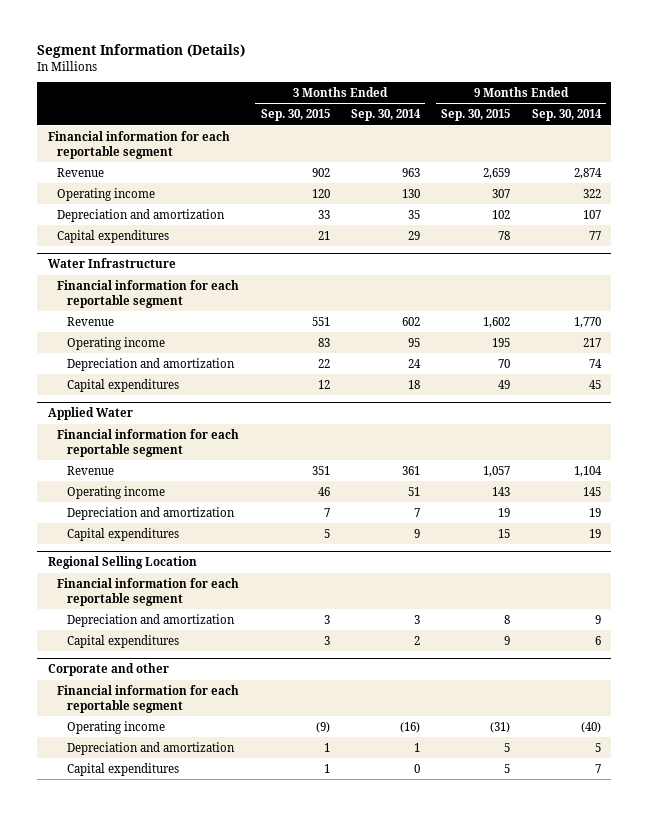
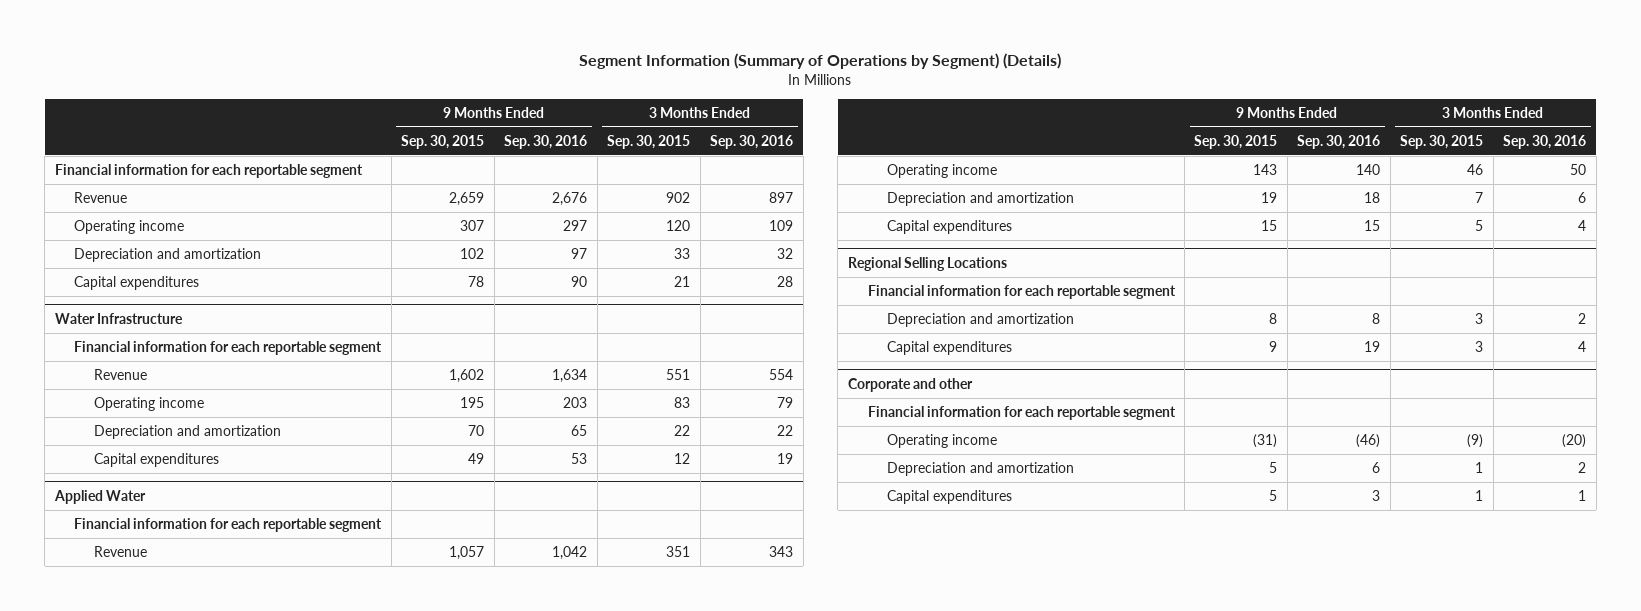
- Segment Information (Details)
+ Segment Information (Summary of Operations by Segment) (Details)
- | 3 Months Ended Sep. 30, 2015 | 3 Months Ended Sep. 30, 2014 | 9 Months Ended Sep. 30, 2015 | 9 Months Ended Sep. 30, 2014
+ | 9 Months Ended Sep. 30, 2015 | 9 Months Ended Sep. 30, 2016 | 3 Months Ended Sep. 30, 2015 | 3 Months Ended Sep. 30, 2016
- Regional Selling Location
+ Regional Selling Locations

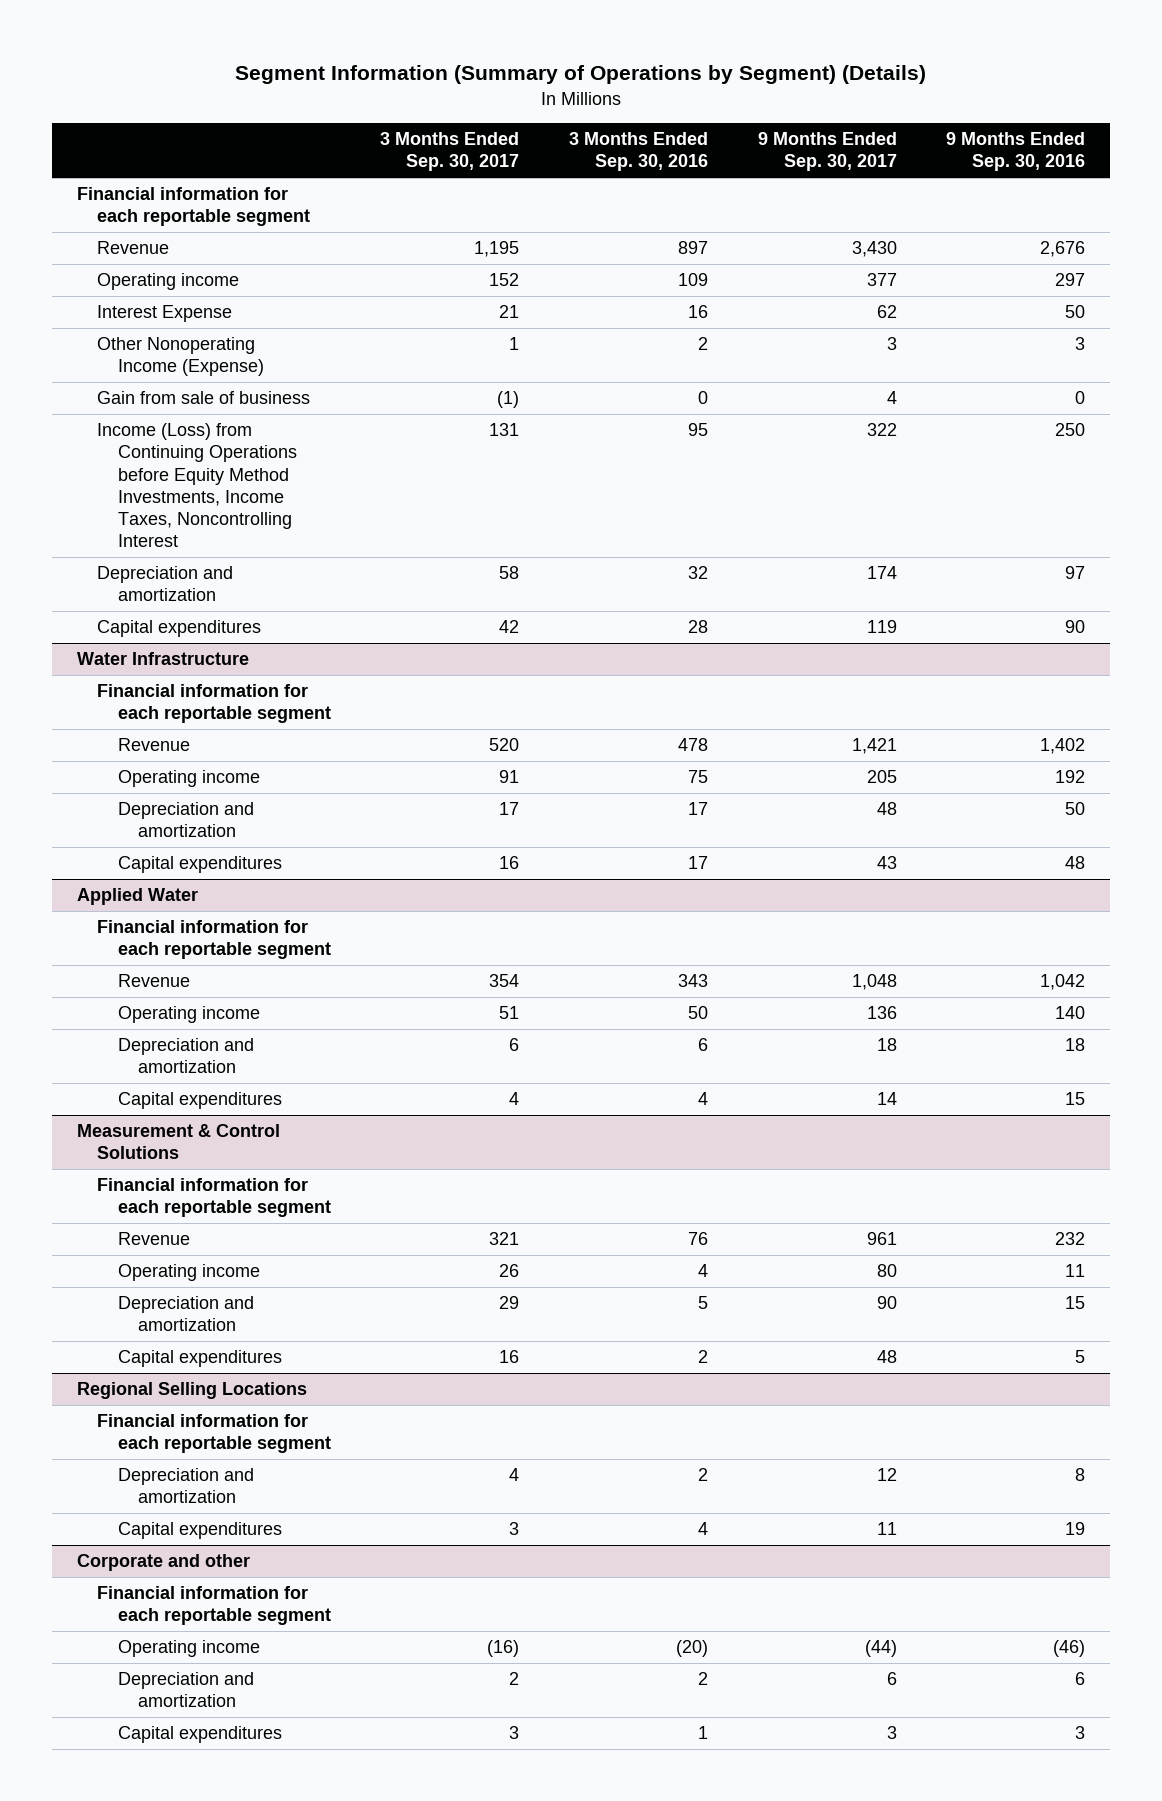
- | 9 Months Ended Sep. 30, 2015 | 9 Months Ended Sep. 30, 2016 | 3 Months Ended Sep. 30, 2015 | 3 Months Ended Sep. 30, 2016
+ | 3 Months Ended Sep. 30, 2017 | 3 Months Ended Sep. 30, 2016 | 9 Months Ended Sep. 30, 2017 | 9 Months Ended Sep. 30, 2016
+ Interest Expense | 21 | 16 | 62 | 50
+ Other Nonoperating Income (Expense) | 1 | 2 | 3 | 3
+ Gain from sale of business | (1) | 0 | 4 | 0
+ Income (Loss) from Continuing Operations before Equity Method Investments, Income Taxes, Noncontrolling Interest | 131 | 95 | 322 | 250
@ Water Infrastructure
- Revenue | 1,602 | 1,634 | 551 | 554
- Operating income | 195 | 203 | 83 | 79
- Depreciation and amortization | 70 | 65 | 22 | 22
- Capital expenditures | 49 | 53 | 12 | 19
+ Revenue | 520 | 478 | 1,421 | 1,402
+ Operating income | 91 | 75 | 205 | 192
+ Depreciation and amortization | 17 | 17 | 48 | 50
+ Capital expenditures | 16 | 17 | 43 | 48
+ Measurement & Control Solutions
+ Financial information for each reportable segment
+ Revenue | 321 | 76 | 961 | 232
+ Operating income | 26 | 4 | 80 | 11
+ Depreciation and amortization | 29 | 5 | 90 | 15
+ Capital expenditures | 16 | 2 | 48 | 5

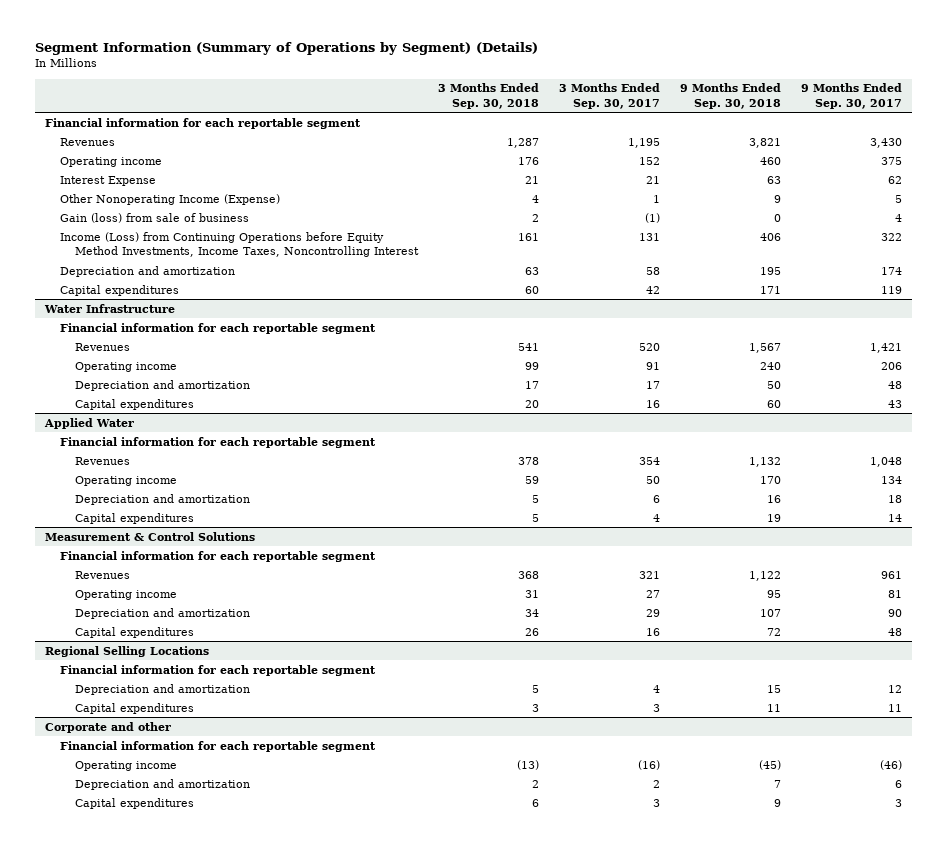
- | 3 Months Ended Sep. 30, 2017 | 3 Months Ended Sep. 30, 2016 | 9 Months Ended Sep. 30, 2017 | 9 Months Ended Sep. 30, 2016
+ | 3 Months Ended Sep. 30, 2018 | 3 Months Ended Sep. 30, 2017 | 9 Months Ended Sep. 30, 2018 | 9 Months Ended Sep. 30, 2017
- Revenue | 1,195 | 897 | 3,430 | 2,676
- Operating income | 152 | 109 | 377 | 297
+ Revenues | 1,287 | 1,195 | 3,821 | 3,430
+ Operating income | 176 | 152 | 460 | 375
- Other Nonoperating Income (Expense) | 1 | 2 | 3 | 3
- Gain from sale of business | (1) | 0 | 4 | 0
+ Other Nonoperating Income (Expense) | 4 | 1 | 9 | 5
+ Gain (loss) from sale of business | 2 | (1) | 0 | 4
@ Water Infrastructure
- Revenue | 520 | 478 | 1,421 | 1,402
- Operating income | 91 | 75 | 205 | 192
+ Revenues | 541 | 520 | 1,567 | 1,421
+ Operating income | 99 | 91 | 240 | 206
@ Applied Water
- Revenue | 354 | 343 | 1,048 | 1,042
- Operating income | 51 | 50 | 136 | 140
+ Revenues | 378 | 354 | 1,132 | 1,048
+ Operating income | 59 | 50 | 170 | 134
@ Measurement & Control Solutions
- Revenue | 321 | 76 | 961 | 232
- Operating income | 26 | 4 | 80 | 11
+ Revenues | 368 | 321 | 1,122 | 961
+ Operating income | 31 | 27 | 95 | 81
@ Corporate and other
- Operating income | (16) | (20) | (44) | (46)
+ Operating income | (13) | (16) | (45) | (46)

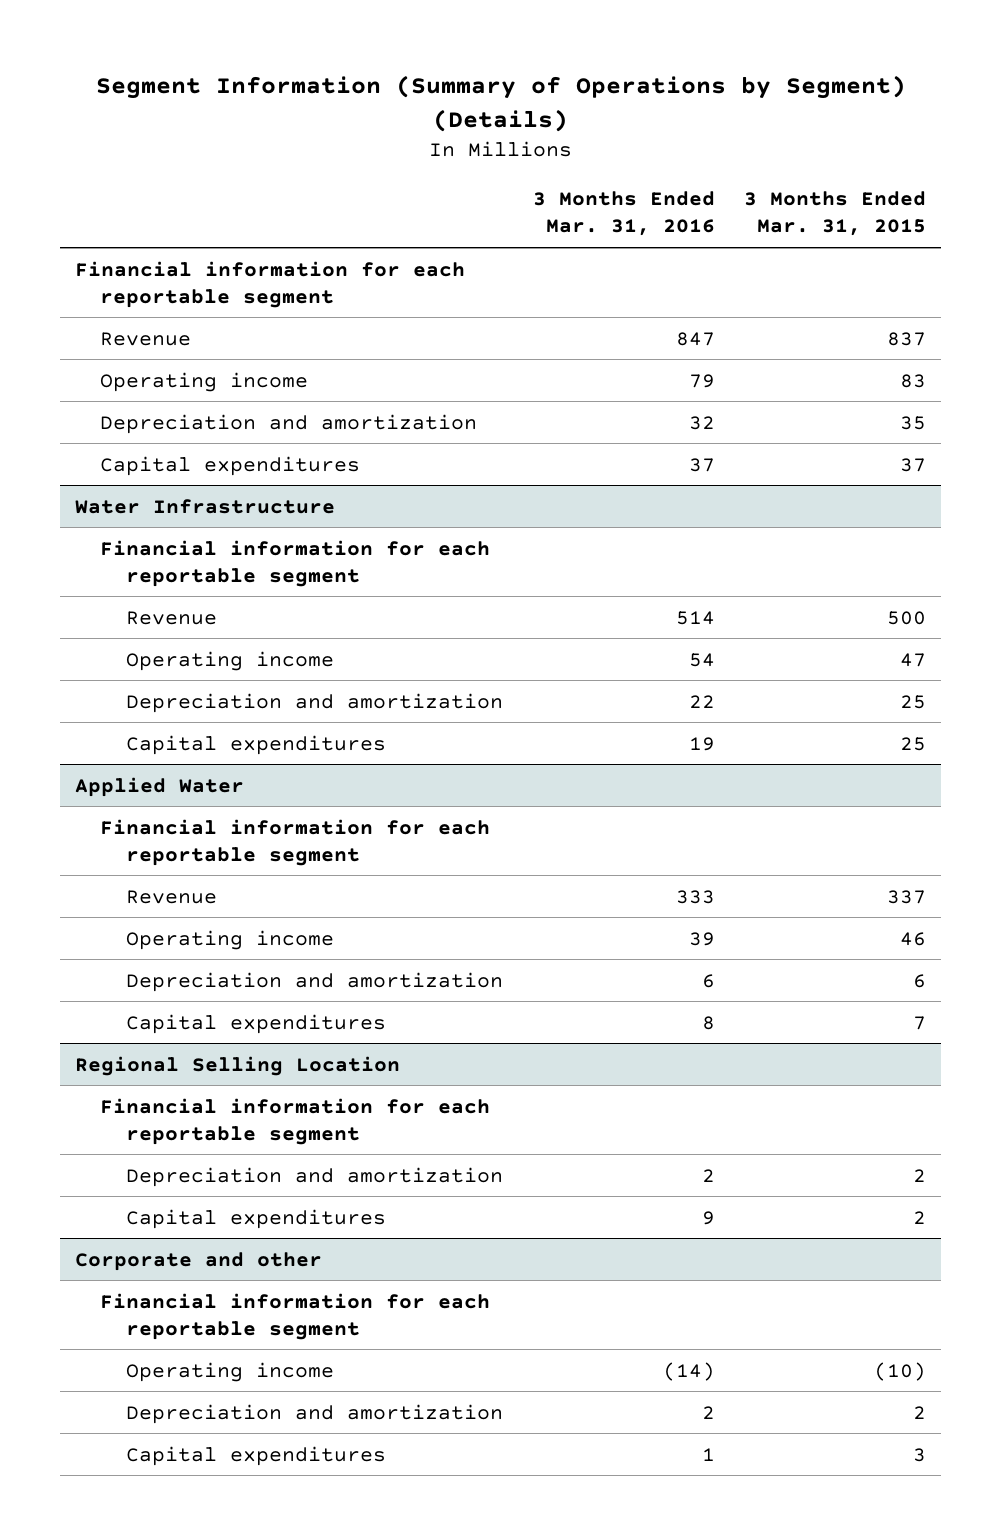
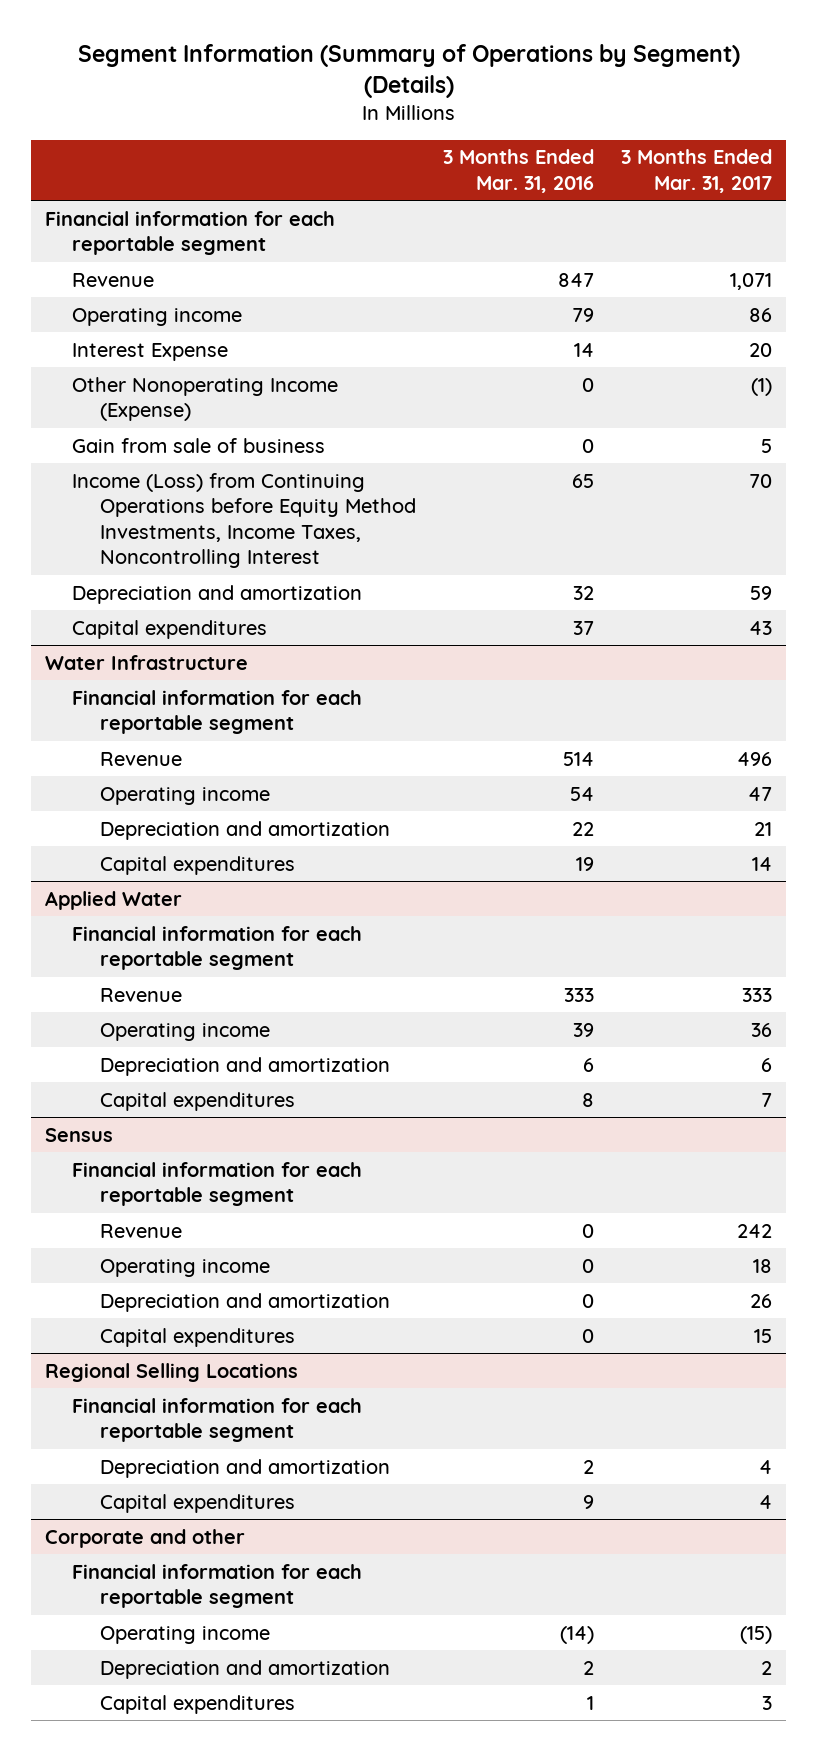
- | 3 Months Ended Mar. 31, 2016 | 3 Months Ended Mar. 31, 2015
+ | 3 Months Ended Mar. 31, 2016 | 3 Months Ended Mar. 31, 2017
+ Interest Expense | 14 | 20
+ Other Nonoperating Income (Expense) | 0 | (1)
+ Gain from sale of business | 0 | 5
+ Income (Loss) from Continuing Operations before Equity Method Investments, Income Taxes, Noncontrolling Interest | 65 | 70
- Regional Selling Location
+ Sensus
+ Revenue | 0 | 242
+ Operating income | 0 | 18
+ Depreciation and amortization | 0 | 26
+ Capital expenditures | 0 | 15
+ Regional Selling Locations
+ Financial information for each reportable segment

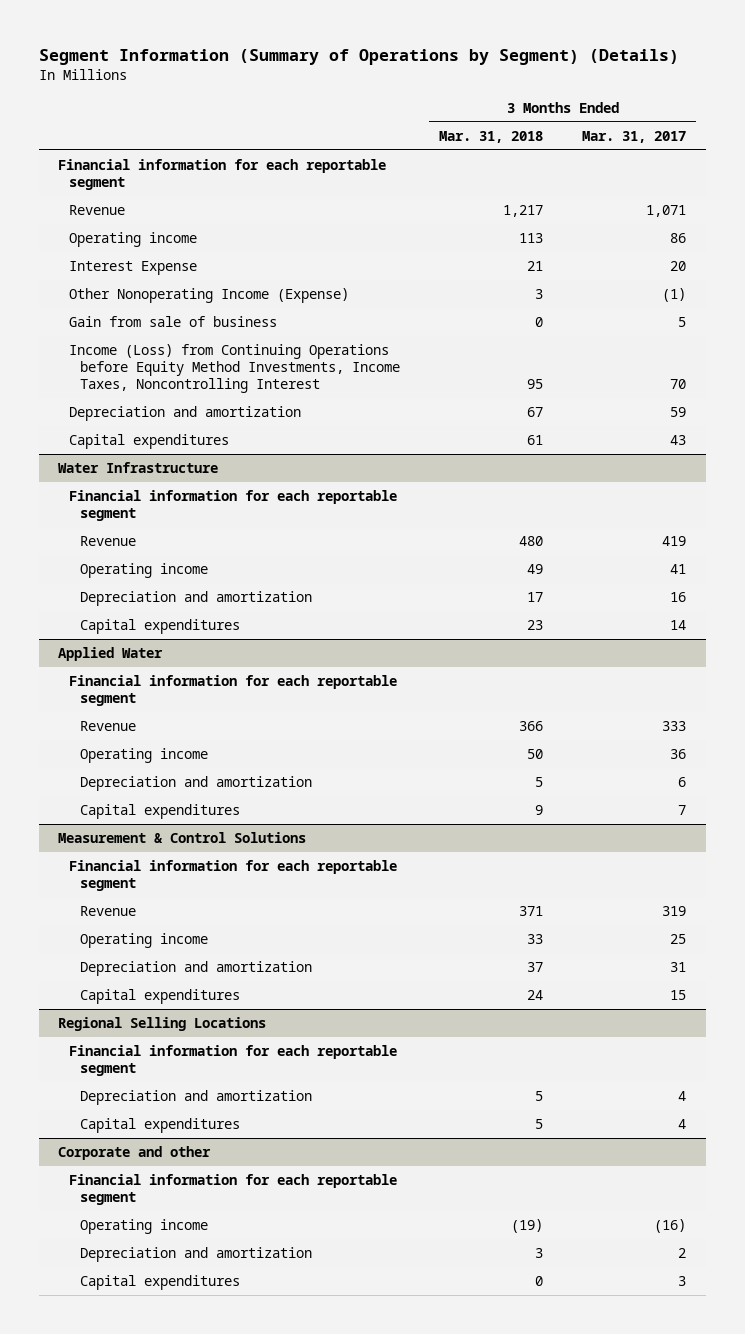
- | 3 Months Ended Mar. 31, 2016 | 3 Months Ended Mar. 31, 2017
+ | 3 Months Ended Mar. 31, 2018 | 3 Months Ended Mar. 31, 2017
@ Water Infrastructure
- Revenue | 514 | 496
- Operating income | 54 | 47
- Depreciation and amortization | 22 | 21
+ Revenue | 480 | 419
+ Operating income | 49 | 41
+ Depreciation and amortization | 17 | 16
- Sensus
+ Measurement & Control Solutions
- Revenue | 0 | 242
- Operating income | 0 | 18
- Depreciation and amortization | 0 | 26
+ Revenue | 371 | 319
+ Operating income | 33 | 25
+ Depreciation and amortization | 37 | 31
@ Corporate and other
- Operating income | (14) | (15)
+ Operating income | (19) | (16)

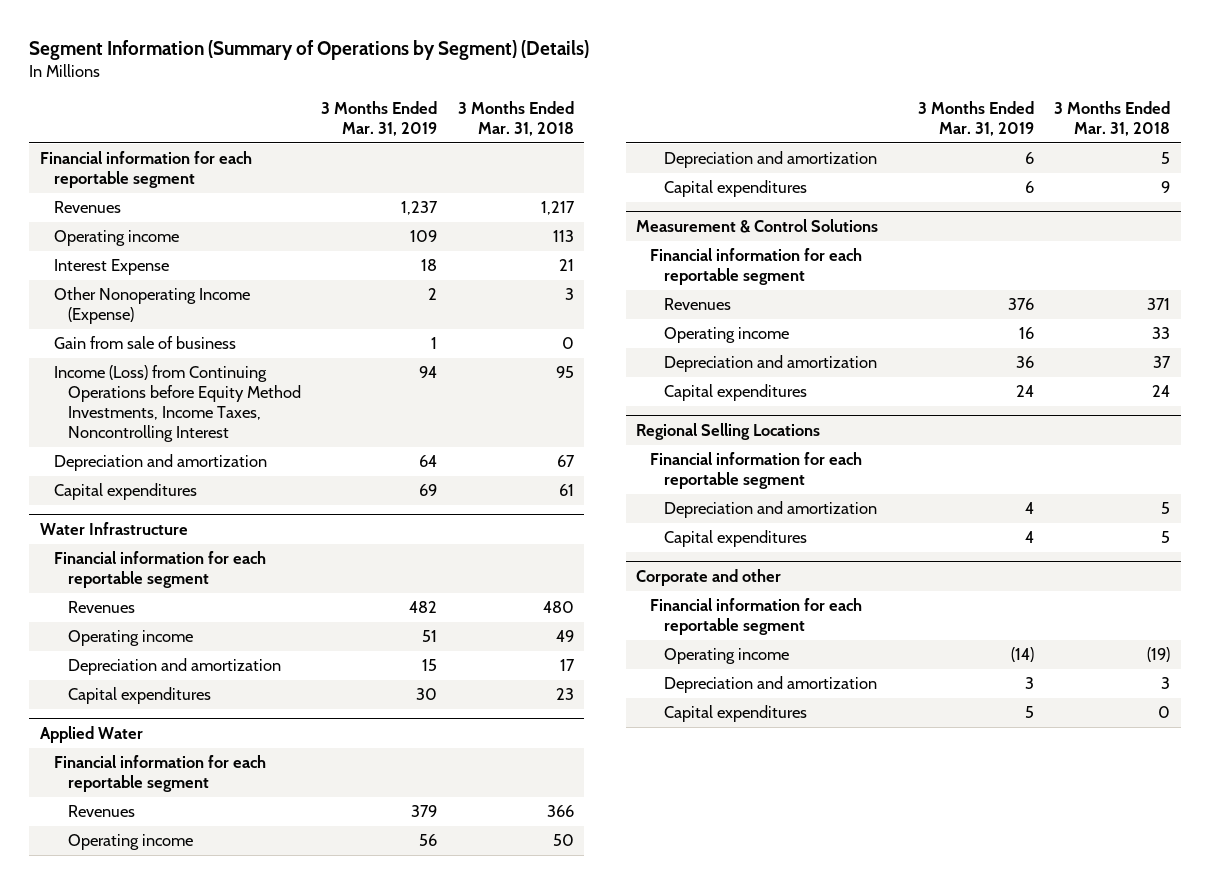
- | 3 Months Ended Mar. 31, 2018 | 3 Months Ended Mar. 31, 2017
+ | 3 Months Ended Mar. 31, 2019 | 3 Months Ended Mar. 31, 2018
- Revenue | 1,217 | 1,071
+ Revenues | 1,237 | 1,217
@ Water Infrastructure
- Revenue | 480 | 419
+ Revenues | 482 | 480
@ Applied Water
- Revenue | 366 | 333
+ Revenues | 379 | 366
@ Measurement & Control Solutions
- Revenue | 371 | 319
+ Revenues | 376 | 371

